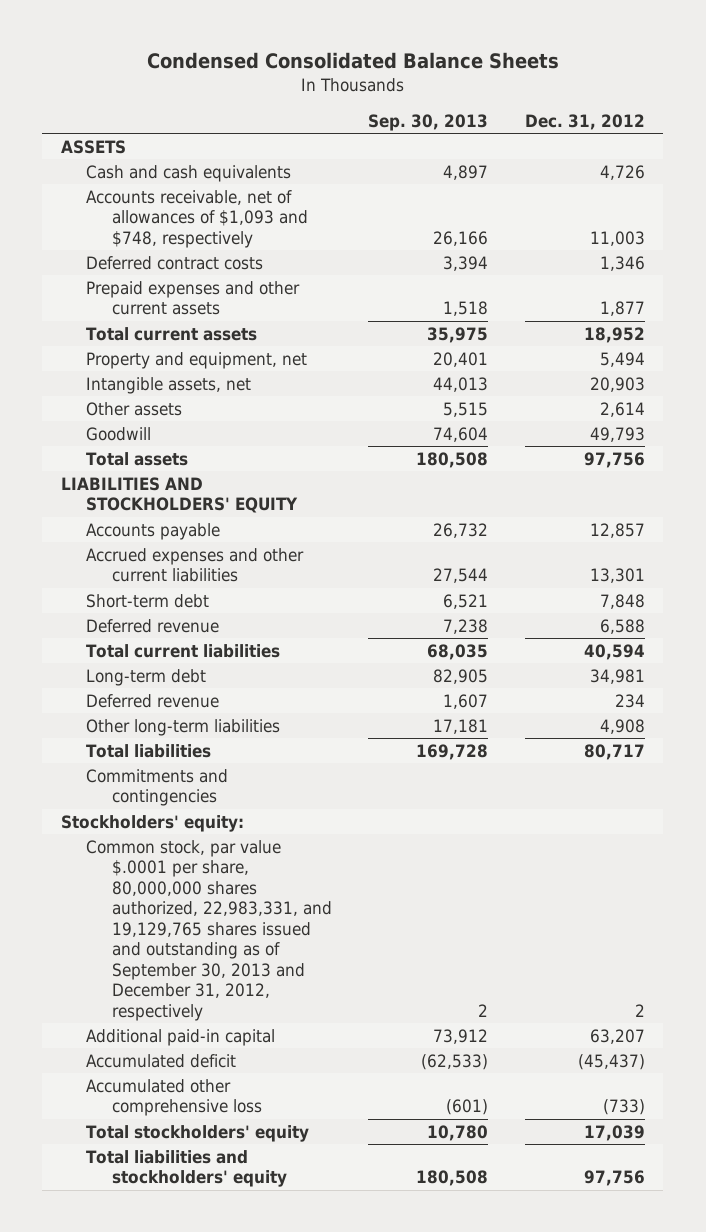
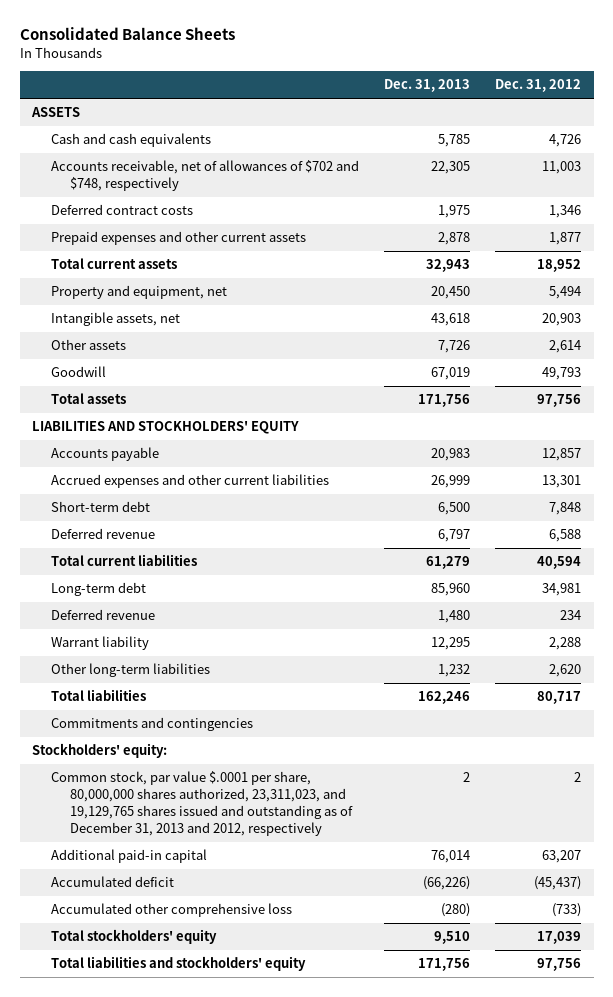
- Condensed Consolidated Balance Sheets
+ Consolidated Balance Sheets
- | Sep. 30, 2013 | Dec. 31, 2012
+ | Dec. 31, 2013 | Dec. 31, 2012
- Accounts receivable, net of allowances of $1,093 and $748, respectively | 26,166 | 11,003
+ Accounts receivable, net of allowances of $702 and $748, respectively | 22,305 | 11,003
- Other long-term liabilities | 17,181 | 4,908
+ Warrant liability | 12,295 | 2,288
+ Other long-term liabilities | 1,232 | 2,620
- Common stock, par value $.0001 per share, 80,000,000 shares authorized, 22,983,331, and 19,129,765 shares issued and outstanding as of September 30, 2013 and December 31, 2012, respectively | 2 | 2
+ Common stock, par value $.0001 per share, 80,000,000 shares authorized, 23,311,023, and 19,129,765 shares issued and outstanding as of December 31, 2013 and 2012, respectively | 2 | 2

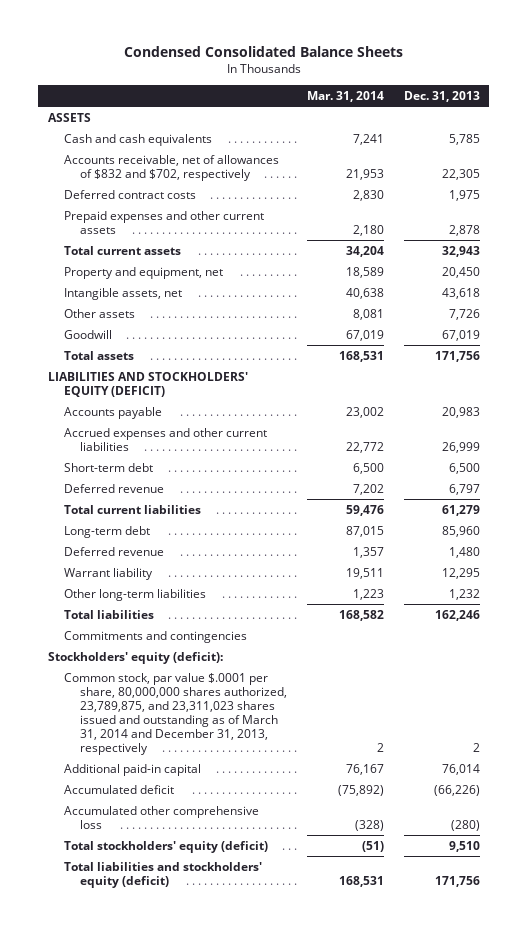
- Consolidated Balance Sheets
+ Condensed Consolidated Balance Sheets
- | Dec. 31, 2013 | Dec. 31, 2012
+ | Mar. 31, 2014 | Dec. 31, 2013
- Accounts receivable, net of allowances of $702 and $748, respectively | 22,305 | 11,003
+ Accounts receivable, net of allowances of $832 and $702, respectively | 21,953 | 22,305
- LIABILITIES AND STOCKHOLDERS' EQUITY
+ LIABILITIES AND STOCKHOLDERS' EQUITY (DEFICIT)
- Stockholders' equity:
- Common stock, par value $.0001 per share, 80,000,000 shares authorized, 23,311,023, and 19,129,765 shares issued and outstanding as of December 31, 2013 and 2012, respectively | 2 | 2
+ Stockholders' equity (deficit):
+ Common stock, par value $.0001 per share, 80,000,000 shares authorized, 23,789,875, and 23,311,023 shares issued and outstanding as of March 31, 2014 and December 31, 2013, respectively | 2 | 2
- Total stockholders' equity | 9,510 | 17,039
- Total liabilities and stockholders' equity | 171,756 | 97,756
+ Total stockholders' equity (deficit) | (51) | 9,510
+ Total liabilities and stockholders' equity (deficit) | 168,531 | 171,756

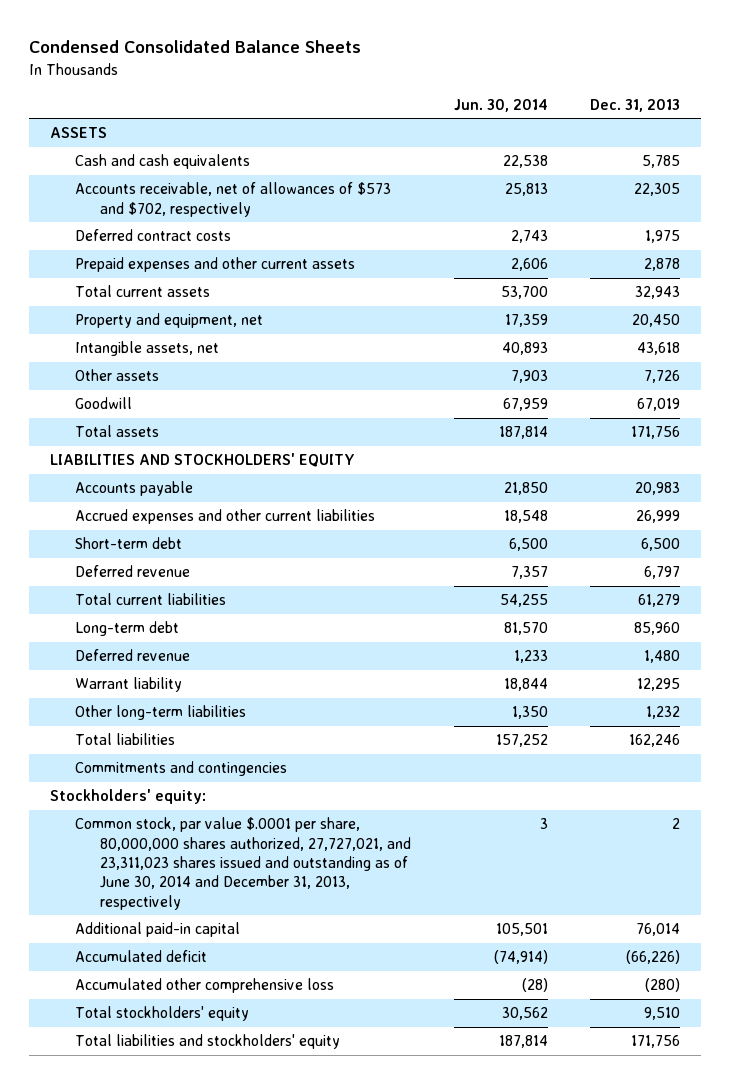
- | Mar. 31, 2014 | Dec. 31, 2013
+ | Jun. 30, 2014 | Dec. 31, 2013
- Accounts receivable, net of allowances of $832 and $702, respectively | 21,953 | 22,305
+ Accounts receivable, net of allowances of $573 and $702, respectively | 25,813 | 22,305
- LIABILITIES AND STOCKHOLDERS' EQUITY (DEFICIT)
+ LIABILITIES AND STOCKHOLDERS' EQUITY
- Stockholders' equity (deficit):
- Common stock, par value $.0001 per share, 80,000,000 shares authorized, 23,789,875, and 23,311,023 shares issued and outstanding as of March 31, 2014 and December 31, 2013, respectively | 2 | 2
+ Stockholders' equity:
+ Common stock, par value $.0001 per share, 80,000,000 shares authorized, 27,727,021, and 23,311,023 shares issued and outstanding as of June 30, 2014 and December 31, 2013, respectively | 3 | 2
- Total stockholders' equity (deficit) | (51) | 9,510
- Total liabilities and stockholders' equity (deficit) | 168,531 | 171,756
+ Total stockholders' equity | 30,562 | 9,510
+ Total liabilities and stockholders' equity | 187,814 | 171,756

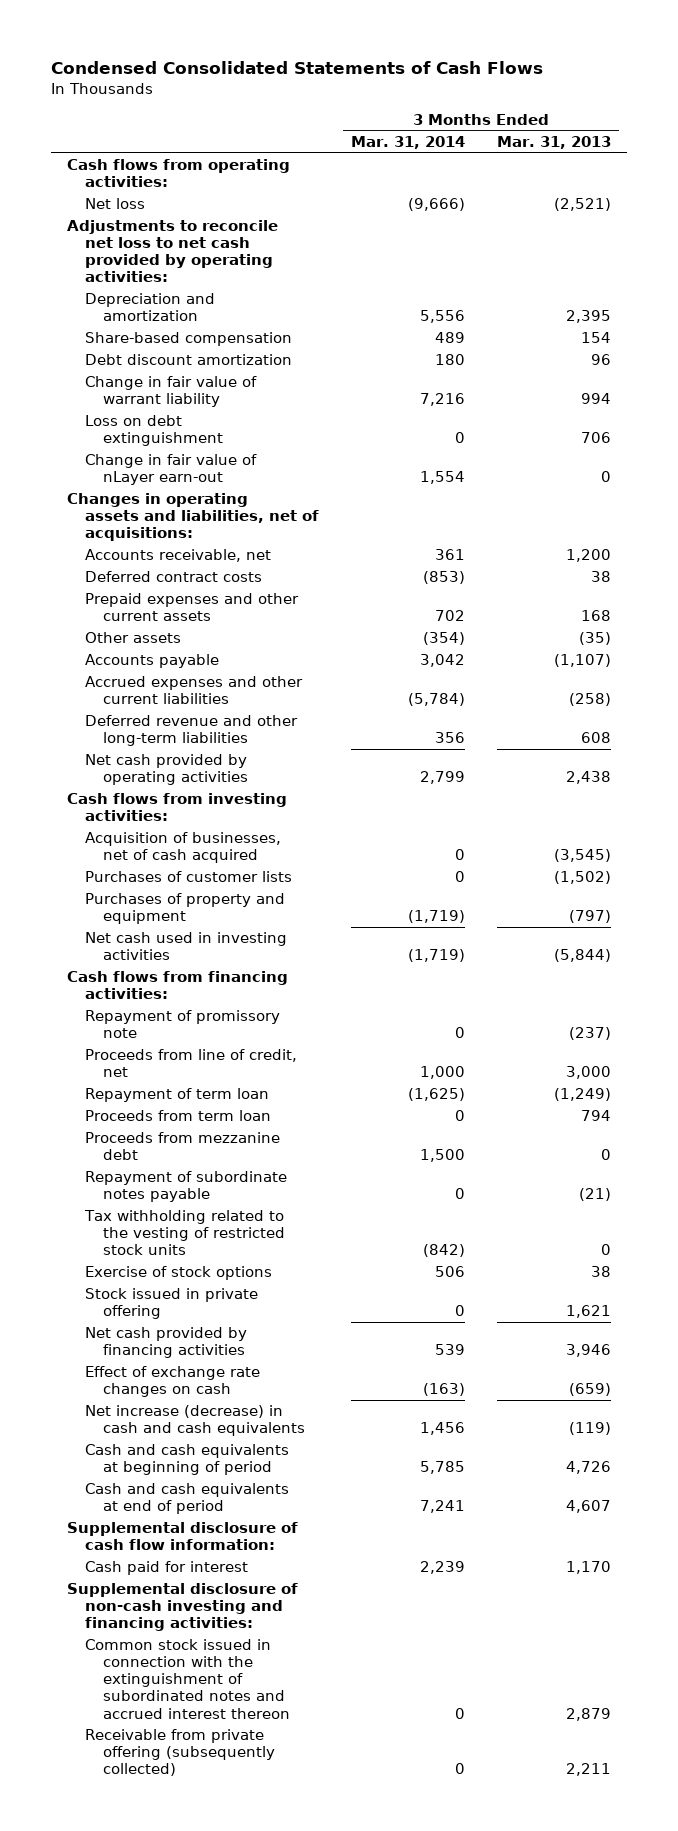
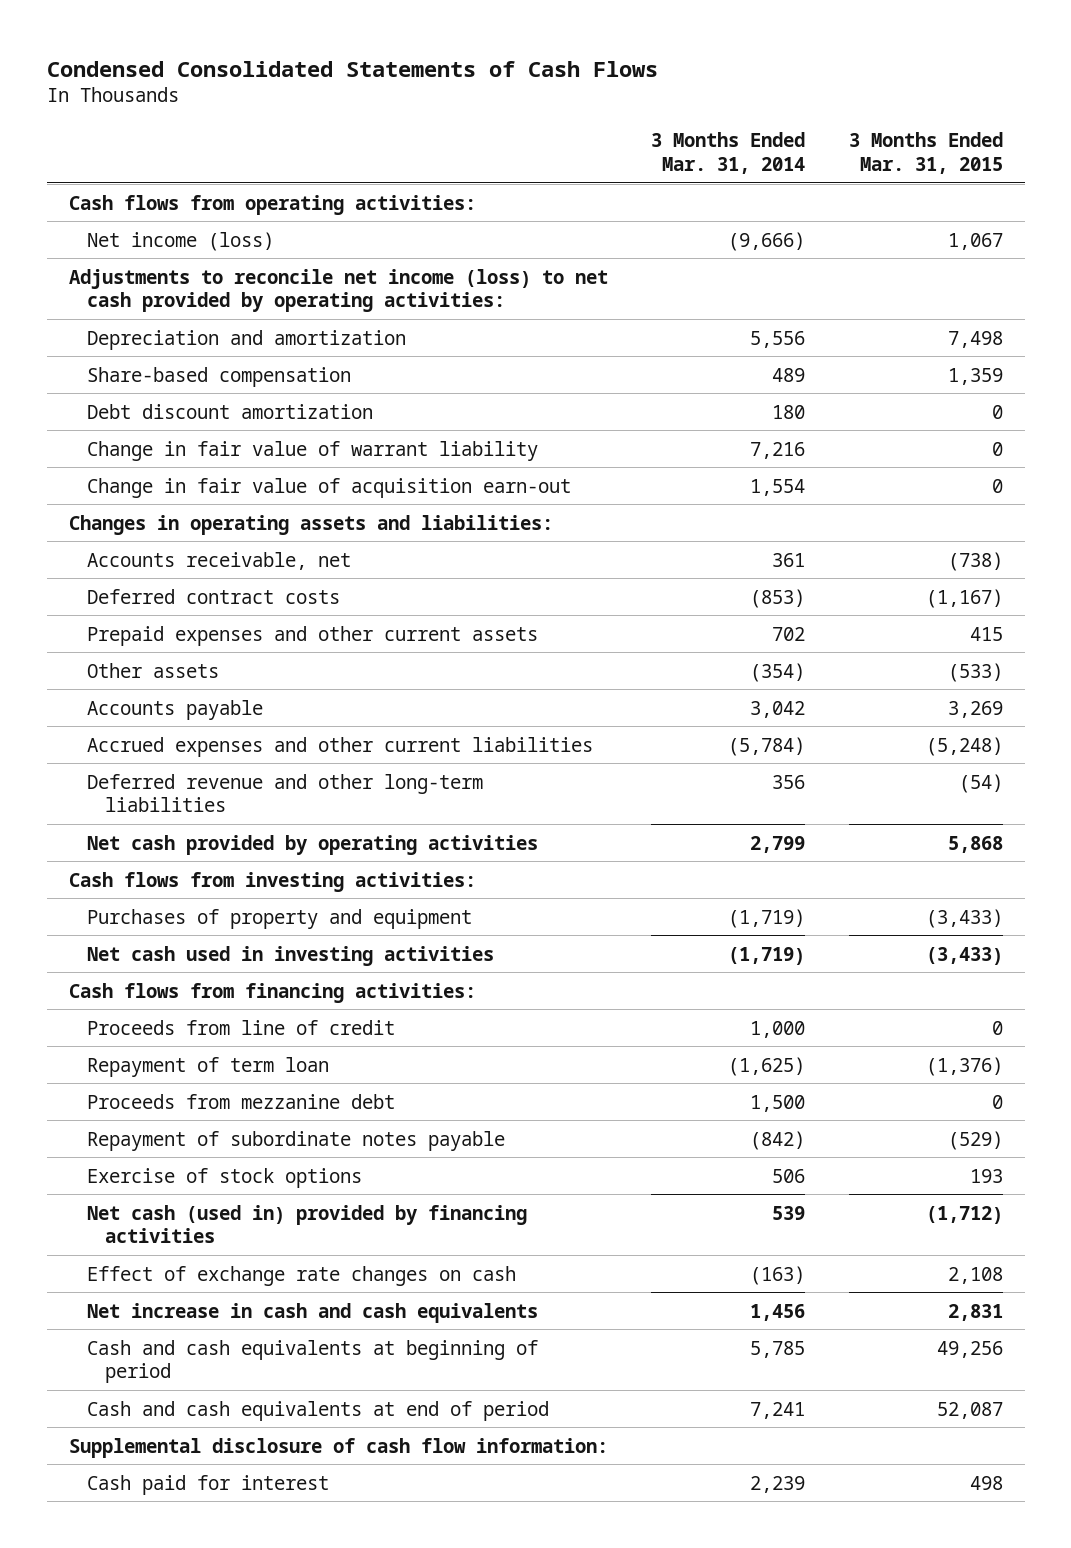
- | 3 Months Ended Mar. 31, 2014 | 3 Months Ended Mar. 31, 2013
+ | 3 Months Ended Mar. 31, 2014 | 3 Months Ended Mar. 31, 2015
- Net loss | (9,666) | (2,521)
- Adjustments to reconcile net loss to net cash provided by operating activities:
+ Net income (loss) | (9,666) | 1,067
+ Adjustments to reconcile net income (loss) to net cash provided by operating activities:
- Loss on debt extinguishment | 0 | 706
- Change in fair value of nLayer earn-out | 1,554 | 0
- Changes in operating assets and liabilities, net of acquisitions:
+ Change in fair value of acquisition earn-out | 1,554 | 0
+ Changes in operating assets and liabilities:
- Acquisition of businesses, net of cash acquired | 0 | (3,545)
- Purchases of customer lists | 0 | (1,502)
- Repayment of promissory note | 0 | (237)
- Proceeds from line of credit, net | 1,000 | 3,000
+ Proceeds from line of credit | 1,000 | 0
- Proceeds from term loan | 0 | 794
- Repayment of subordinate notes payable | 0 | (21)
- Tax withholding related to the vesting of restricted stock units | (842) | 0
+ Repayment of subordinate notes payable | (842) | (529)
- Stock issued in private offering | 0 | 1,621
- Net cash provided by financing activities | 539 | 3,946
+ Net cash (used in) provided by financing activities | 539 | (1,712)
- Net increase (decrease) in cash and cash equivalents | 1,456 | (119)
+ Net increase in cash and cash equivalents | 1,456 | 2,831
- Supplemental disclosure of non-cash investing and financing activities:
- Common stock issued in connection with the extinguishment of subordinated notes and accrued interest thereon | 0 | 2,879
- Receivable from private offering (subsequently collected) | 0 | 2,211

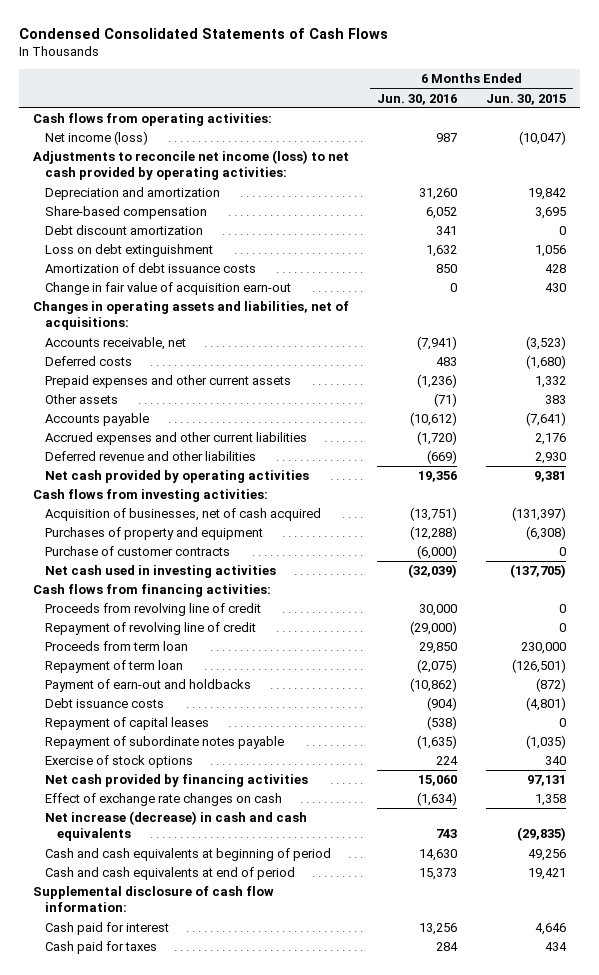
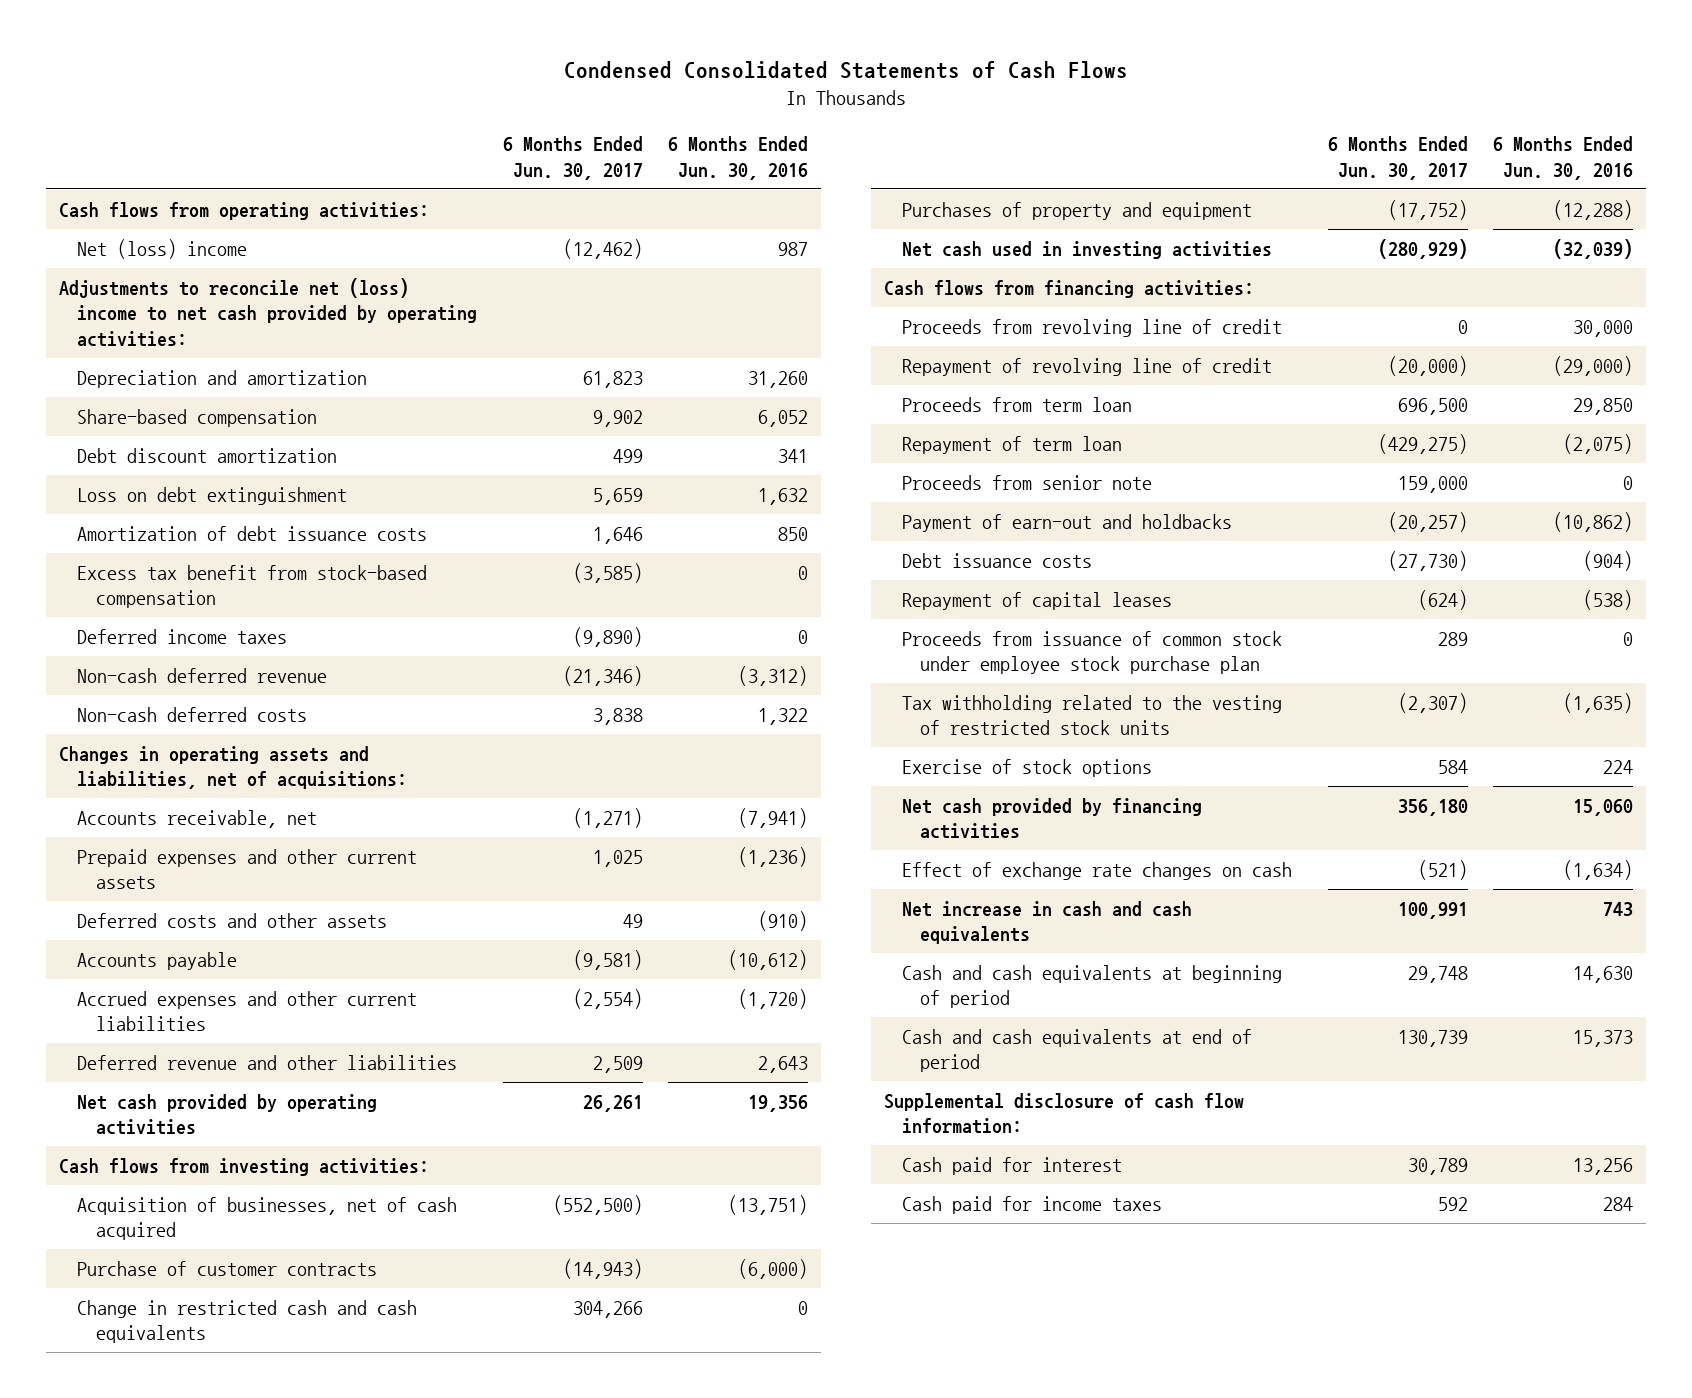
- | 6 Months Ended Jun. 30, 2016 | 6 Months Ended Jun. 30, 2015
+ | 6 Months Ended Jun. 30, 2017 | 6 Months Ended Jun. 30, 2016
- Net income (loss) | 987 | (10,047)
- Adjustments to reconcile net income (loss) to net cash provided by operating activities:
+ Net (loss) income | (12,462) | 987
+ Adjustments to reconcile net (loss) income to net cash provided by operating activities:
- Change in fair value of acquisition earn-out | 0 | 430
+ Excess tax benefit from stock-based compensation | (3,585) | 0
+ Deferred income taxes | (9,890) | 0
+ Non-cash deferred revenue | (21,346) | (3,312)
+ Non-cash deferred costs | 3,838 | 1,322
- Deferred costs | 483 | (1,680)
- Other assets | (71) | 383
+ Deferred costs and other assets | 49 | (910)
- Deferred revenue and other liabilities | (669) | 2,930
+ Deferred revenue and other liabilities | 2,509 | 2,643
+ Change in restricted cash and cash equivalents | 304,266 | 0
moved down: Purchases of property and equipment | (17,752) | (12,288)
+ Proceeds from senior note | 159,000 | 0
- Repayment of subordinate notes payable | (1,635) | (1,035)
+ Proceeds from issuance of common stock under employee stock purchase plan | 289 | 0
+ Tax withholding related to the vesting of restricted stock units | (2,307) | (1,635)
- Net increase (decrease) in cash and cash equivalents | 743 | (29,835)
+ Net increase in cash and cash equivalents | 100,991 | 743
- Cash paid for taxes | 284 | 434
+ Cash paid for income taxes | 592 | 284

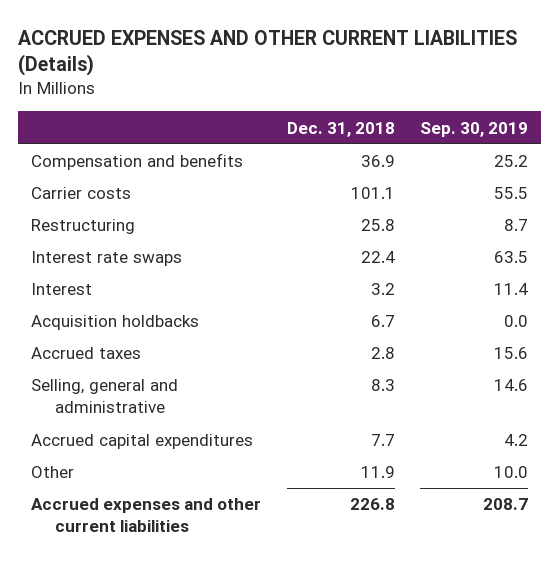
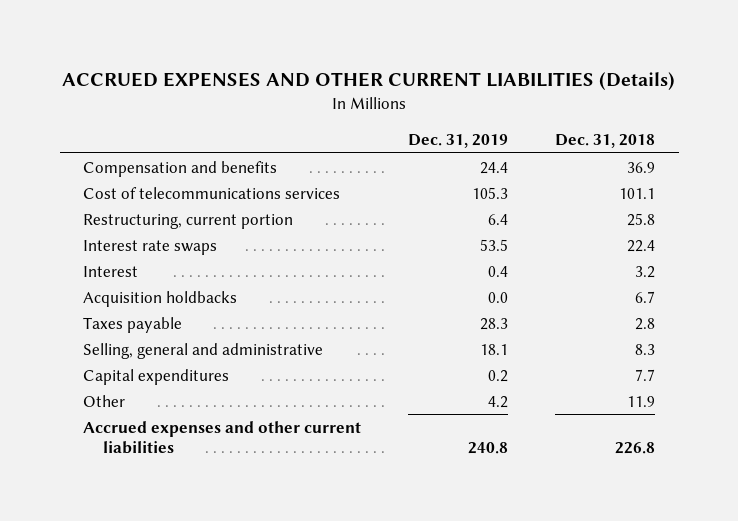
- | Dec. 31, 2018 | Sep. 30, 2019
+ | Dec. 31, 2019 | Dec. 31, 2018
- Carrier costs | 101.1 | 55.5
- Restructuring | 25.8 | 8.7
+ Cost of telecommunications services | 105.3 | 101.1
+ Restructuring, current portion | 6.4 | 25.8
- Accrued taxes | 2.8 | 15.6
+ Taxes payable | 28.3 | 2.8
- Accrued capital expenditures | 7.7 | 4.2
+ Capital expenditures | 0.2 | 7.7

